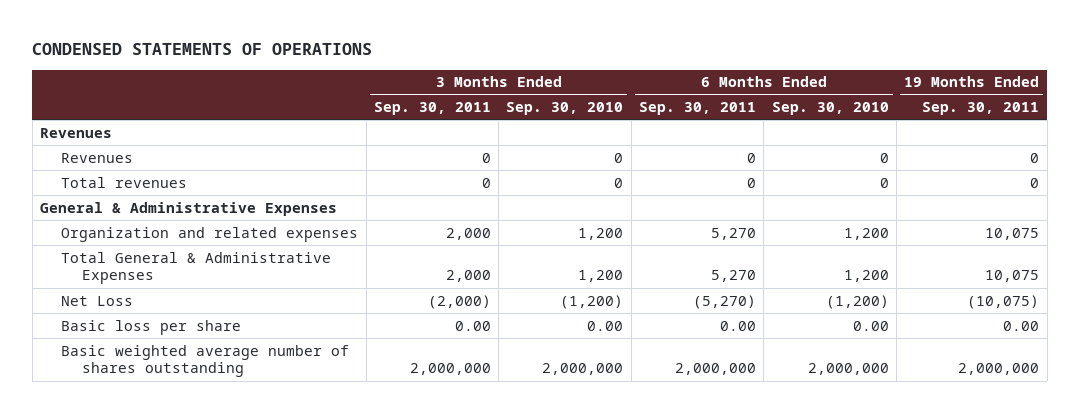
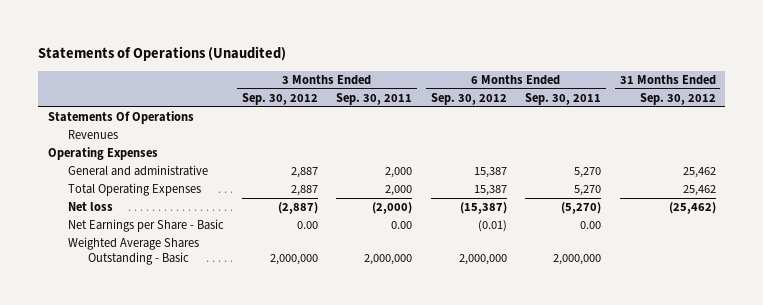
- CONDENSED STATEMENTS OF OPERATIONS
+ Statements of Operations (Unaudited)
- | 3 Months Ended Sep. 30, 2011 | 3 Months Ended Sep. 30, 2010 | 6 Months Ended Sep. 30, 2011 | 6 Months Ended Sep. 30, 2010 | 19 Months Ended Sep. 30, 2011
+ | 3 Months Ended Sep. 30, 2012 | 3 Months Ended Sep. 30, 2011 | 6 Months Ended Sep. 30, 2012 | 6 Months Ended Sep. 30, 2011 | 31 Months Ended Sep. 30, 2012
+ Statements Of Operations
- Revenues | 0 | 0 | 0 | 0 | 0
- Total revenues | 0 | 0 | 0 | 0 | 0
- General & Administrative Expenses
- Organization and related expenses | 2,000 | 1,200 | 5,270 | 1,200 | 10,075
- Total General & Administrative Expenses | 2,000 | 1,200 | 5,270 | 1,200 | 10,075
- Net Loss | (2,000) | (1,200) | (5,270) | (1,200) | (10,075)
- Basic loss per share | 0.00 | 0.00 | 0.00 | 0.00 | 0.00
- Basic weighted average number of shares outstanding | 2,000,000 | 2,000,000 | 2,000,000 | 2,000,000 | 2,000,000
+ Operating Expenses
+ General and administrative | 2,887 | 2,000 | 15,387 | 5,270 | 25,462
+ Total Operating Expenses | 2,887 | 2,000 | 15,387 | 5,270 | 25,462
+ Net loss | (2,887) | (2,000) | (15,387) | (5,270) | (25,462)
+ Net Earnings per Share - Basic | 0.00 | 0.00 | (0.01) | 0.00 |
+ Weighted Average Shares Outstanding - Basic | 2,000,000 | 2,000,000 | 2,000,000 | 2,000,000 |

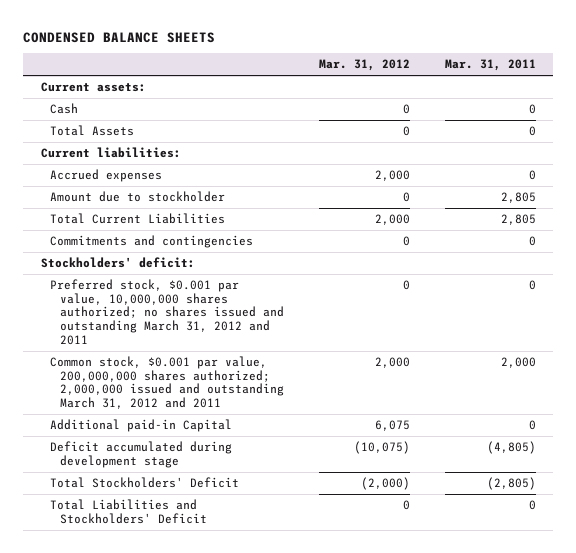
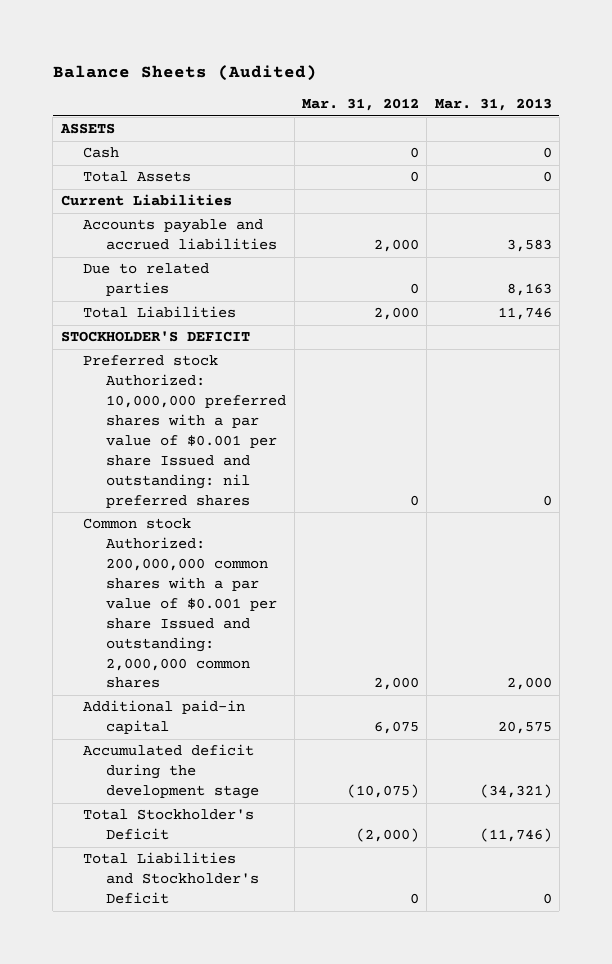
- CONDENSED BALANCE SHEETS
+ Balance Sheets (Audited)
- | Mar. 31, 2012 | Mar. 31, 2011
+ | Mar. 31, 2012 | Mar. 31, 2013
- Current assets:
+ ASSETS
- Current liabilities:
- Accrued expenses | 2,000 | 0
- Amount due to stockholder | 0 | 2,805
- Total Current Liabilities | 2,000 | 2,805
- Commitments and contingencies | 0 | 0
- Stockholders' deficit:
- Preferred stock, $0.001 par value, 10,000,000 shares authorized; no shares issued and outstanding March 31, 2012 and 2011 | 0 | 0
- Common stock, $0.001 par value, 200,000,000 shares authorized; 2,000,000 issued and outstanding March 31, 2012 and 2011 | 2,000 | 2,000
- Additional paid-in Capital | 6,075 | 0
- Deficit accumulated during development stage | (10,075) | (4,805)
- Total Stockholders' Deficit | (2,000) | (2,805)
- Total Liabilities and Stockholders' Deficit | 0 | 0
+ Current Liabilities
+ Accounts payable and accrued liabilities | 2,000 | 3,583
+ Due to related parties | 0 | 8,163
+ Total Liabilities | 2,000 | 11,746
+ STOCKHOLDER'S DEFICIT
+ Preferred stock Authorized: 10,000,000 preferred shares with a par value of $0.001 per share Issued and outstanding: nil preferred shares | 0 | 0
+ Common stock Authorized: 200,000,000 common shares with a par value of $0.001 per share Issued and outstanding: 2,000,000 common shares | 2,000 | 2,000
+ Additional paid-in capital | 6,075 | 20,575
+ Accumulated deficit during the development stage | (10,075) | (34,321)
+ Total Stockholder's Deficit | (2,000) | (11,746)
+ Total Liabilities and Stockholder's Deficit | 0 | 0

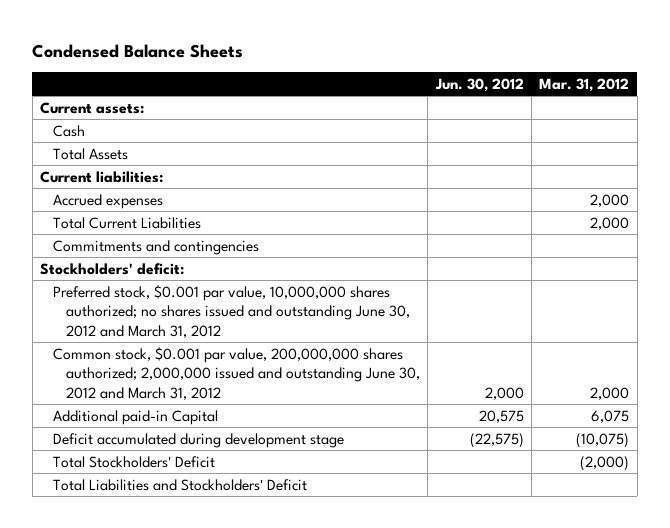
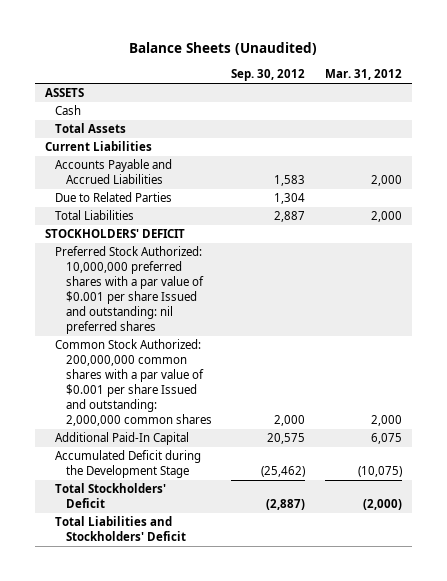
- Condensed Balance Sheets
+ Balance Sheets (Unaudited)
- | Jun. 30, 2012 | Mar. 31, 2012
+ | Sep. 30, 2012 | Mar. 31, 2012
- Current assets:
+ ASSETS
- Current liabilities:
- Accrued expenses | | 2,000
- Total Current Liabilities | | 2,000
- Commitments and contingencies
- Stockholders' deficit:
- Preferred stock, $0.001 par value, 10,000,000 shares authorized; no shares issued and outstanding June 30, 2012 and March 31, 2012
- Common stock, $0.001 par value, 200,000,000 shares authorized; 2,000,000 issued and outstanding June 30, 2012 and March 31, 2012 | 2,000 | 2,000
- Additional paid-in Capital | 20,575 | 6,075
- Deficit accumulated during development stage | (22,575) | (10,075)
+ Current Liabilities
+ Accounts Payable and Accrued Liabilities | 1,583 | 2,000
+ Due to Related Parties | 1,304 |
+ Total Liabilities | 2,887 | 2,000
+ STOCKHOLDERS' DEFICIT
+ Preferred Stock Authorized: 10,000,000 preferred shares with a par value of $0.001 per share Issued and outstanding: nil preferred shares
+ Common Stock Authorized: 200,000,000 common shares with a par value of $0.001 per share Issued and outstanding: 2,000,000 common shares | 2,000 | 2,000
+ Additional Paid-In Capital | 20,575 | 6,075
+ Accumulated Deficit during the Development Stage | (25,462) | (10,075)

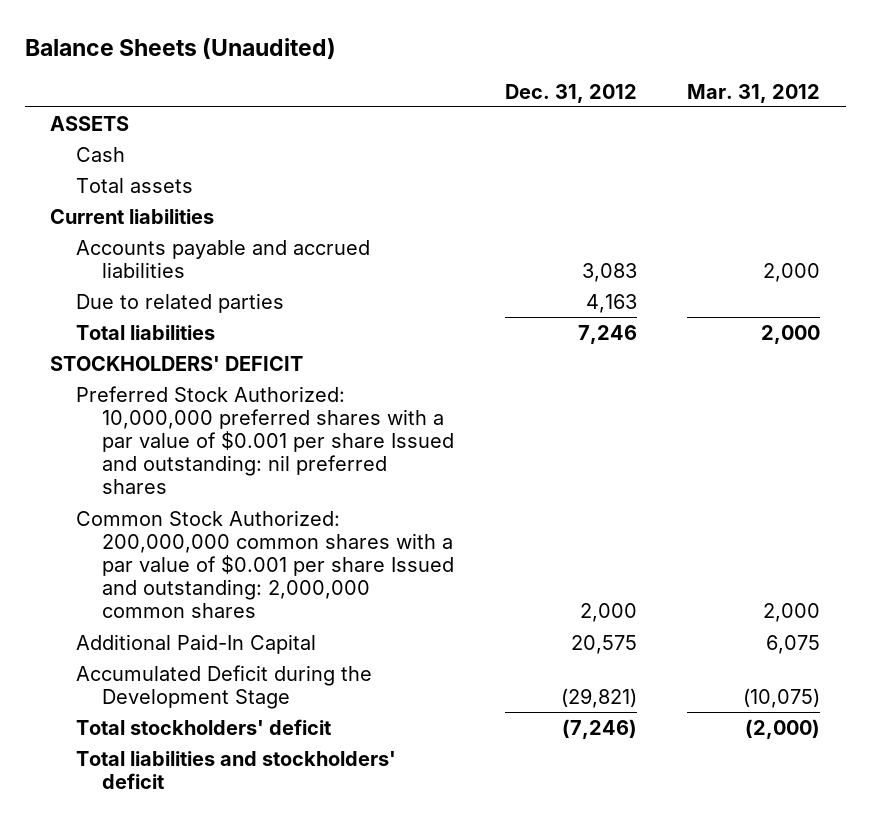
- | Sep. 30, 2012 | Mar. 31, 2012
+ | Dec. 31, 2012 | Mar. 31, 2012
- Total Assets
- Current Liabilities
- Accounts Payable and Accrued Liabilities | 1,583 | 2,000
- Due to Related Parties | 1,304 |
- Total Liabilities | 2,887 | 2,000
+ Total assets
+ Current liabilities
+ Accounts payable and accrued liabilities | 3,083 | 2,000
+ Due to related parties | 4,163 |
+ Total liabilities | 7,246 | 2,000
- Total Stockholders' Deficit | (2,887) | (2,000)
- Total Liabilities and Stockholders' Deficit
+ Total stockholders' deficit | (7,246) | (2,000)
+ Total liabilities and stockholders' deficit

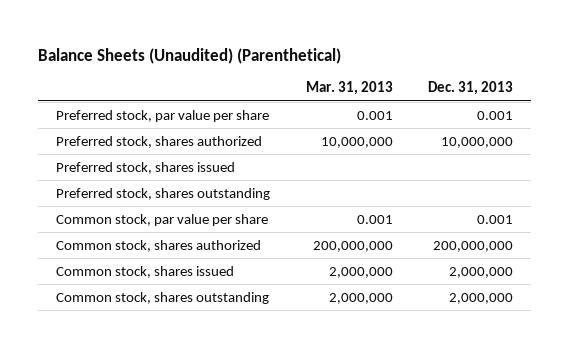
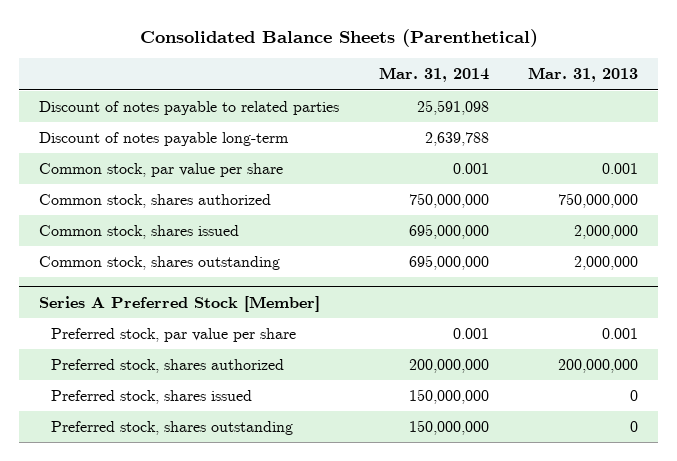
- Balance Sheets (Unaudited) (Parenthetical)
+ Consolidated Balance Sheets (Parenthetical)
- | Mar. 31, 2013 | Dec. 31, 2013
+ | Mar. 31, 2014 | Mar. 31, 2013
- Preferred stock, par value per share | 0.001 | 0.001
- Preferred stock, shares authorized | 10,000,000 | 10,000,000
- Preferred stock, shares issued
- Preferred stock, shares outstanding
+ Discount of notes payable to related parties | 25,591,098 |
+ Discount of notes payable long-term | 2,639,788 |
- Common stock, shares authorized | 200,000,000 | 200,000,000
+ Common stock, shares authorized | 750,000,000 | 750,000,000
+ Series A Preferred Stock [Member]
+ Preferred stock, par value per share | 0.001 | 0.001
+ Preferred stock, shares authorized | 200,000,000 | 200,000,000
+ Preferred stock, shares issued | 150,000,000 | 0
+ Preferred stock, shares outstanding | 150,000,000 | 0

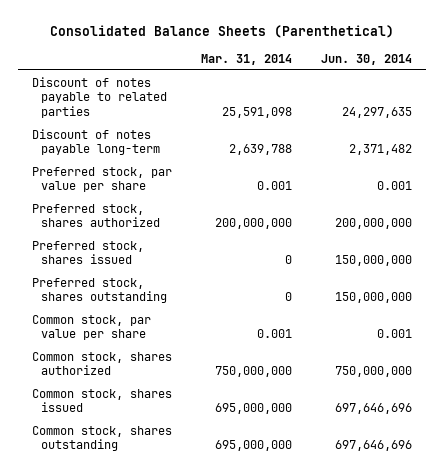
- | Mar. 31, 2014 | Mar. 31, 2013
+ | Mar. 31, 2014 | Jun. 30, 2014
+ Preferred stock, par value per share | 0.001 | 0.001
+ Preferred stock, shares authorized | 200,000,000 | 200,000,000
+ Preferred stock, shares issued | 0 | 150,000,000
+ Preferred stock, shares outstanding | 0 | 150,000,000
- Series A Preferred Stock [Member]
- Preferred stock, par value per share | 0.001 | 0.001
- Preferred stock, shares authorized | 200,000,000 | 200,000,000
- Preferred stock, shares issued | 150,000,000 | 0
- Preferred stock, shares outstanding | 150,000,000 | 0

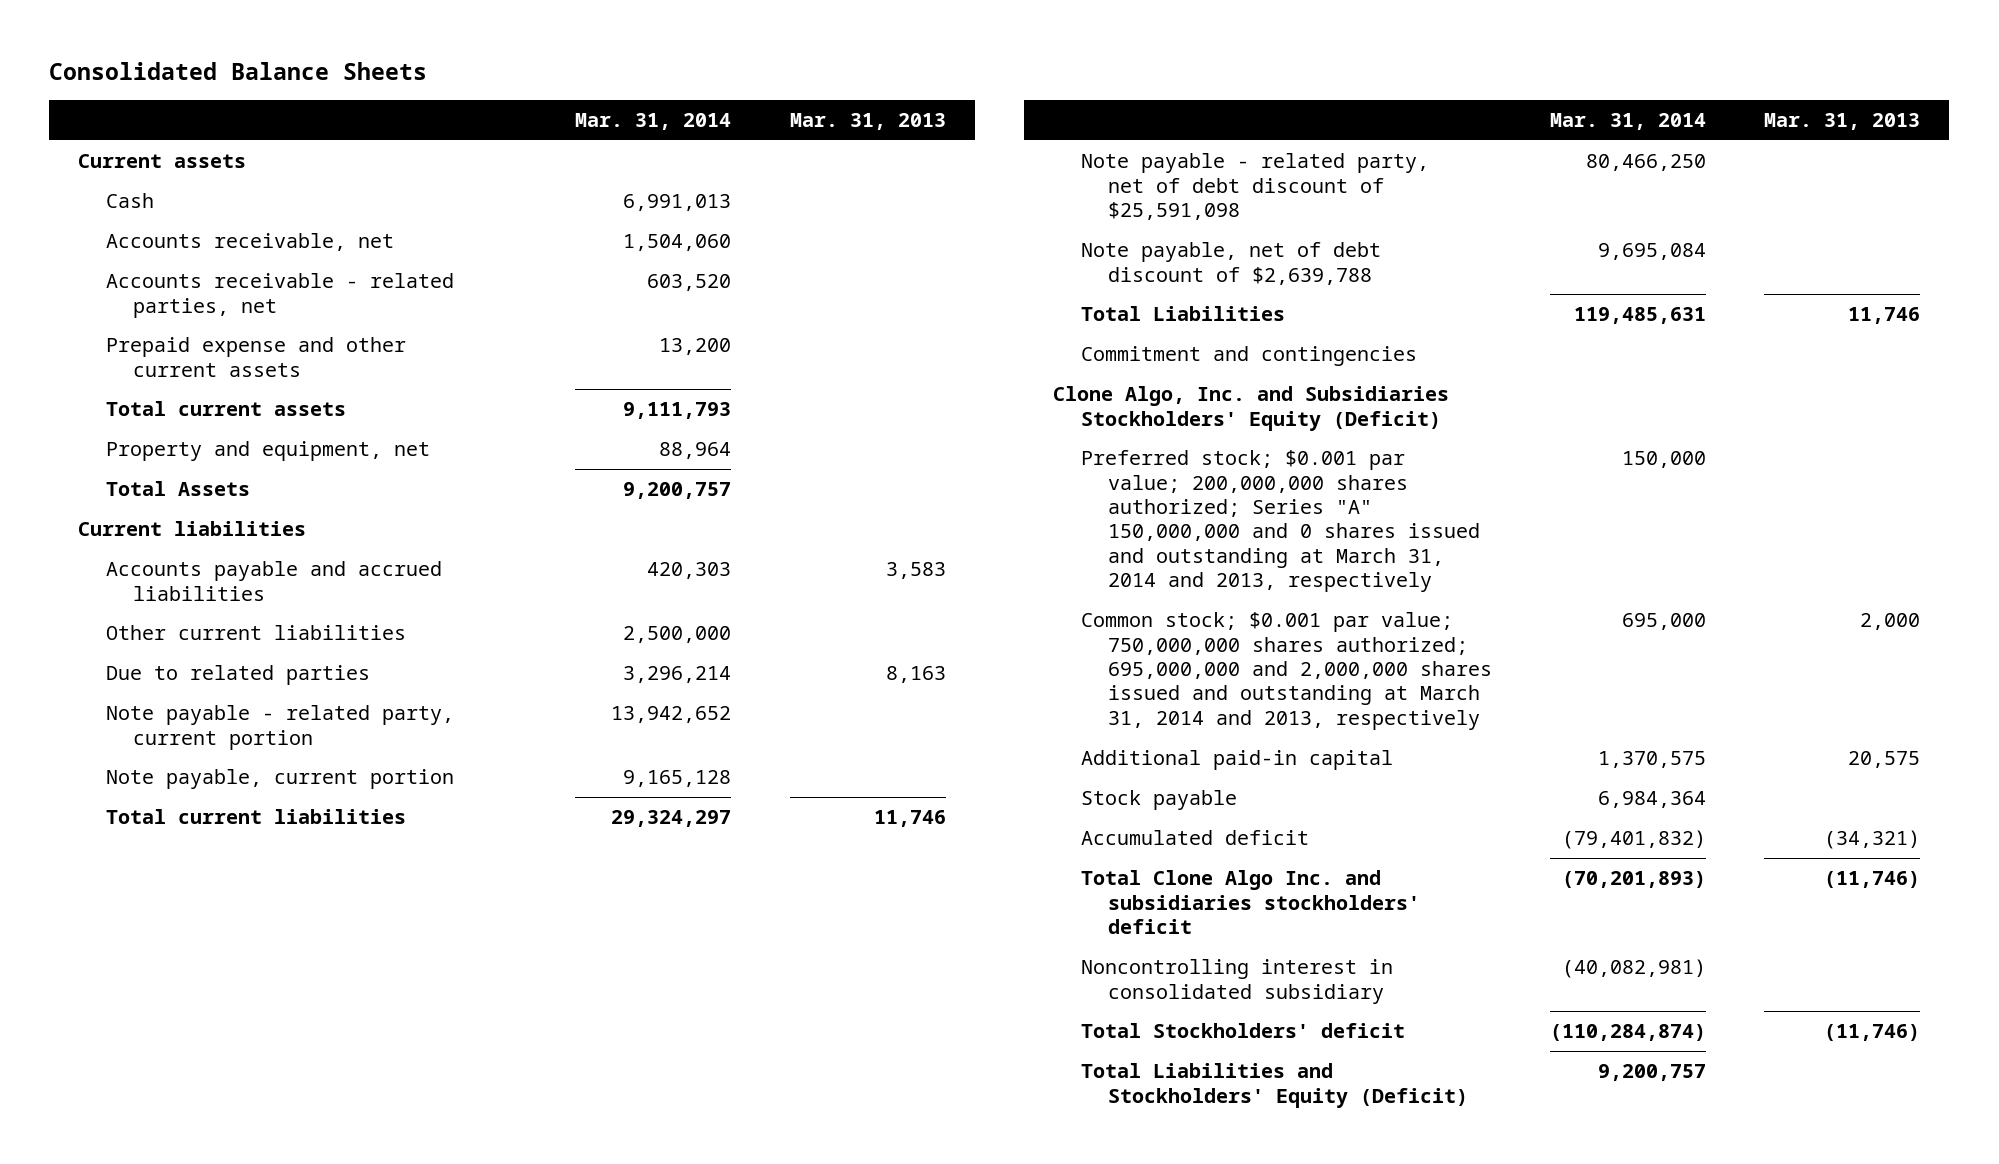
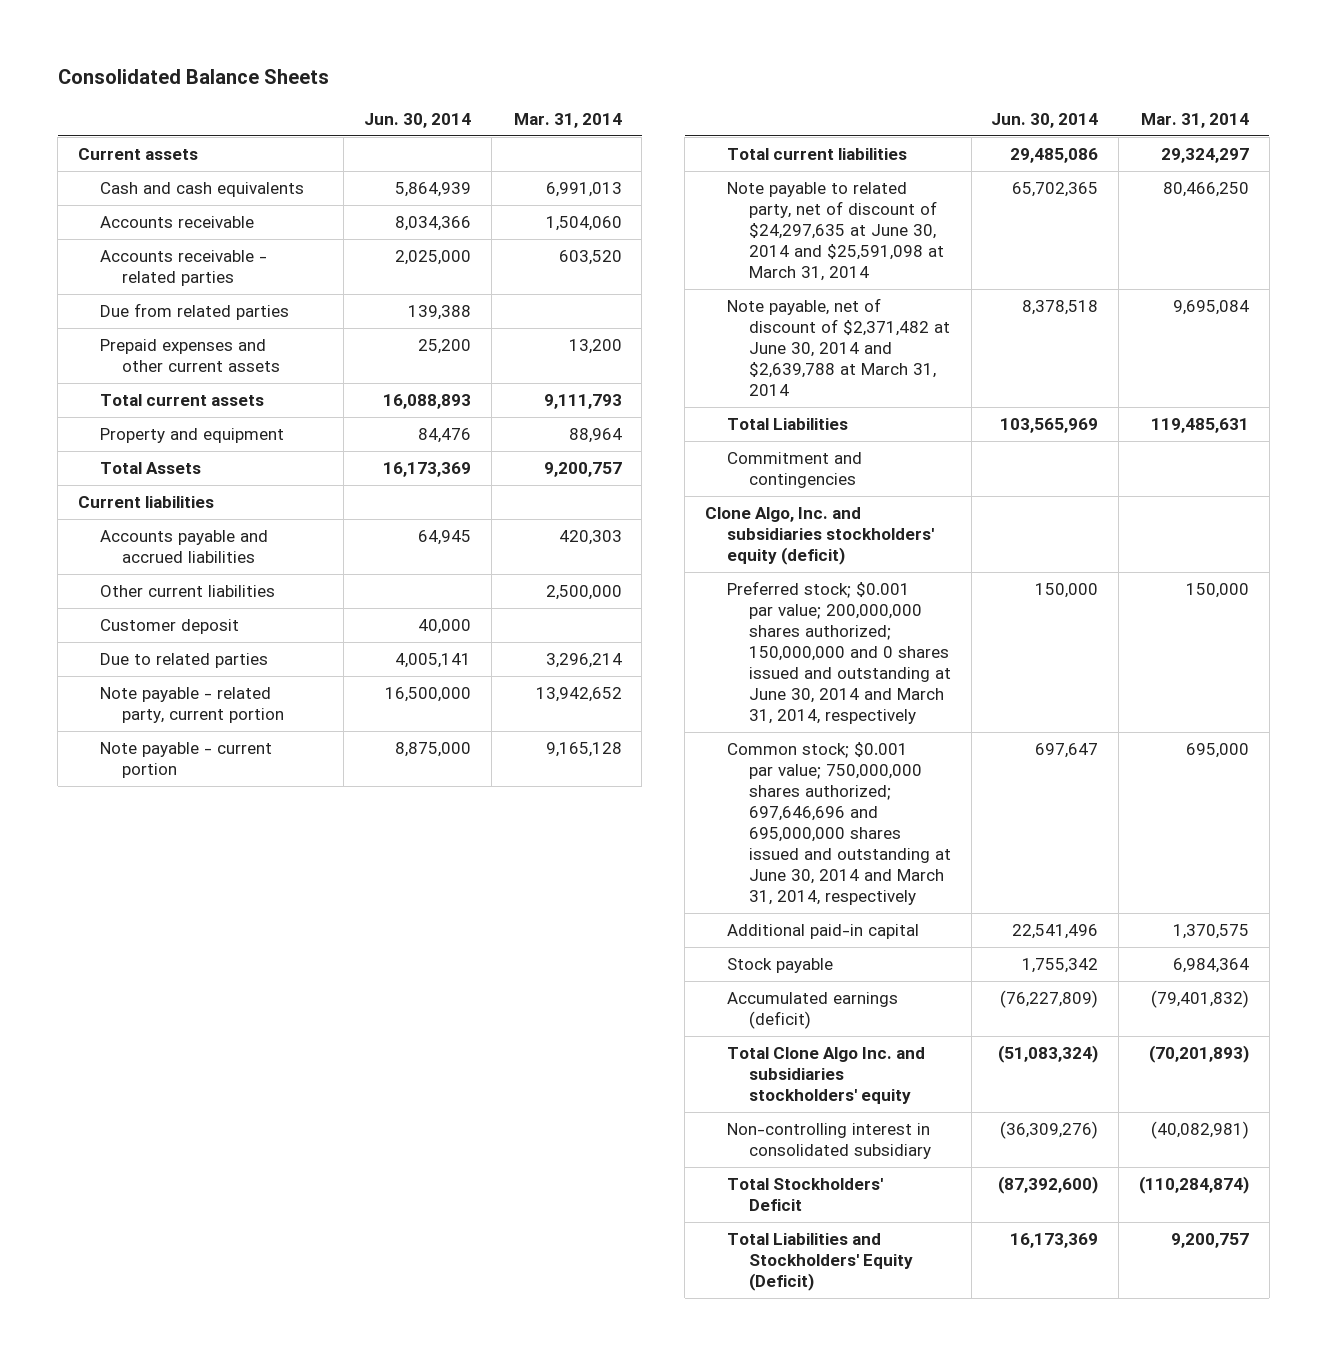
- | Mar. 31, 2014 | Mar. 31, 2013
+ | Jun. 30, 2014 | Mar. 31, 2014
- Cash | 6,991,013 |
- Accounts receivable, net | 1,504,060 |
- Accounts receivable - related parties, net | 603,520 |
- Prepaid expense and other current assets | 13,200 |
+ Cash and cash equivalents | 5,864,939 | 6,991,013
+ Accounts receivable | 8,034,366 | 1,504,060
+ Accounts receivable - related parties | 2,025,000 | 603,520
+ Due from related parties | 139,388 |
+ Prepaid expenses and other current assets | 25,200 | 13,200
- Property and equipment, net | 88,964 |
+ Property and equipment | 84,476 | 88,964
+ Customer deposit | 40,000 |
- Note payable, current portion | 9,165,128 |
+ Note payable - current portion | 8,875,000 | 9,165,128
- Note payable - related party, net of debt discount of $25,591,098 | 80,466,250 |
- Note payable, net of debt discount of $2,639,788 | 9,695,084 |
+ Note payable to related party, net of discount of $24,297,635 at June 30, 2014 and $25,591,098 at March 31, 2014 | 65,702,365 | 80,466,250
+ Note payable, net of discount of $2,371,482 at June 30, 2014 and $2,639,788 at March 31, 2014 | 8,378,518 | 9,695,084
- Clone Algo, Inc. and Subsidiaries Stockholders' Equity (Deficit)
- Preferred stock; $0.001 par value; 200,000,000 shares authorized; Series "A" 150,000,000 and 0 shares issued and outstanding at March 31, 2014 and 2013, respectively | 150,000 |
- Common stock; $0.001 par value; 750,000,000 shares authorized; 695,000,000 and 2,000,000 shares issued and outstanding at March 31, 2014 and 2013, respectively | 695,000 | 2,000
+ Clone Algo, Inc. and subsidiaries stockholders' equity (deficit)
+ Preferred stock; $0.001 par value; 200,000,000 shares authorized; 150,000,000 and 0 shares issued and outstanding at June 30, 2014 and March 31, 2014, respectively | 150,000 | 150,000
+ Common stock; $0.001 par value; 750,000,000 shares authorized; 697,646,696 and 695,000,000 shares issued and outstanding at June 30, 2014 and March 31, 2014, respectively | 697,647 | 695,000
- Accumulated deficit | (79,401,832) | (34,321)
- Total Clone Algo Inc. and subsidiaries stockholders' deficit | (70,201,893) | (11,746)
- Noncontrolling interest in consolidated subsidiary | (40,082,981) |
- Total Stockholders' deficit | (110,284,874) | (11,746)
+ Accumulated earnings (deficit) | (76,227,809) | (79,401,832)
+ Total Clone Algo Inc. and subsidiaries stockholders' equity | (51,083,324) | (70,201,893)
+ Non-controlling interest in consolidated subsidiary | (36,309,276) | (40,082,981)
+ Total Stockholders' Deficit | (87,392,600) | (110,284,874)

